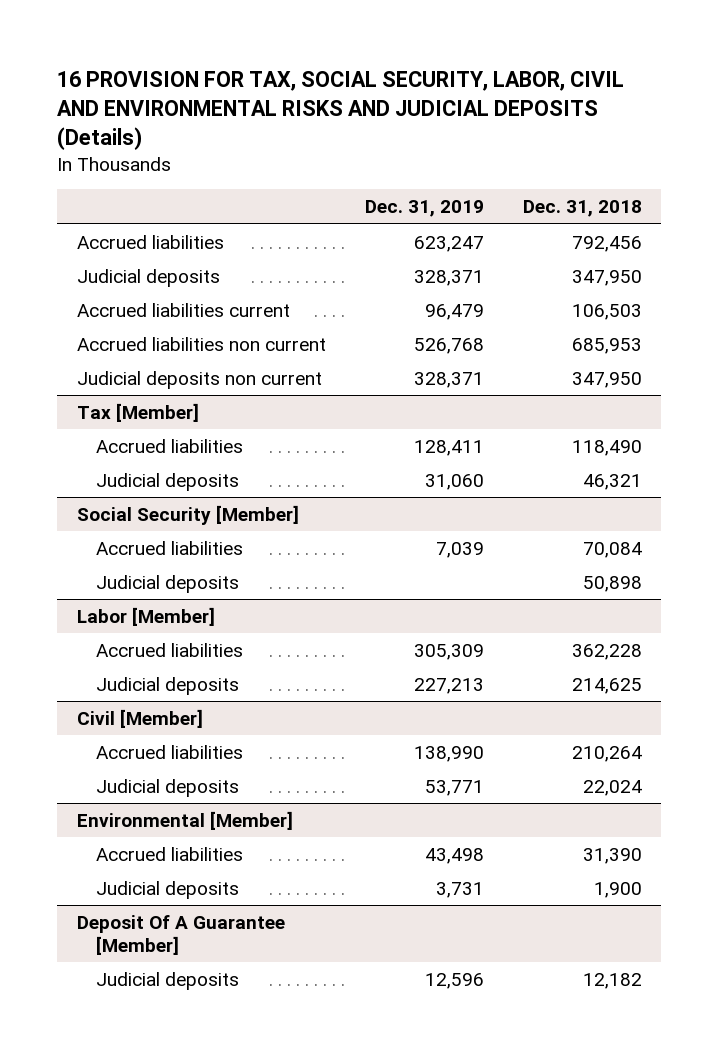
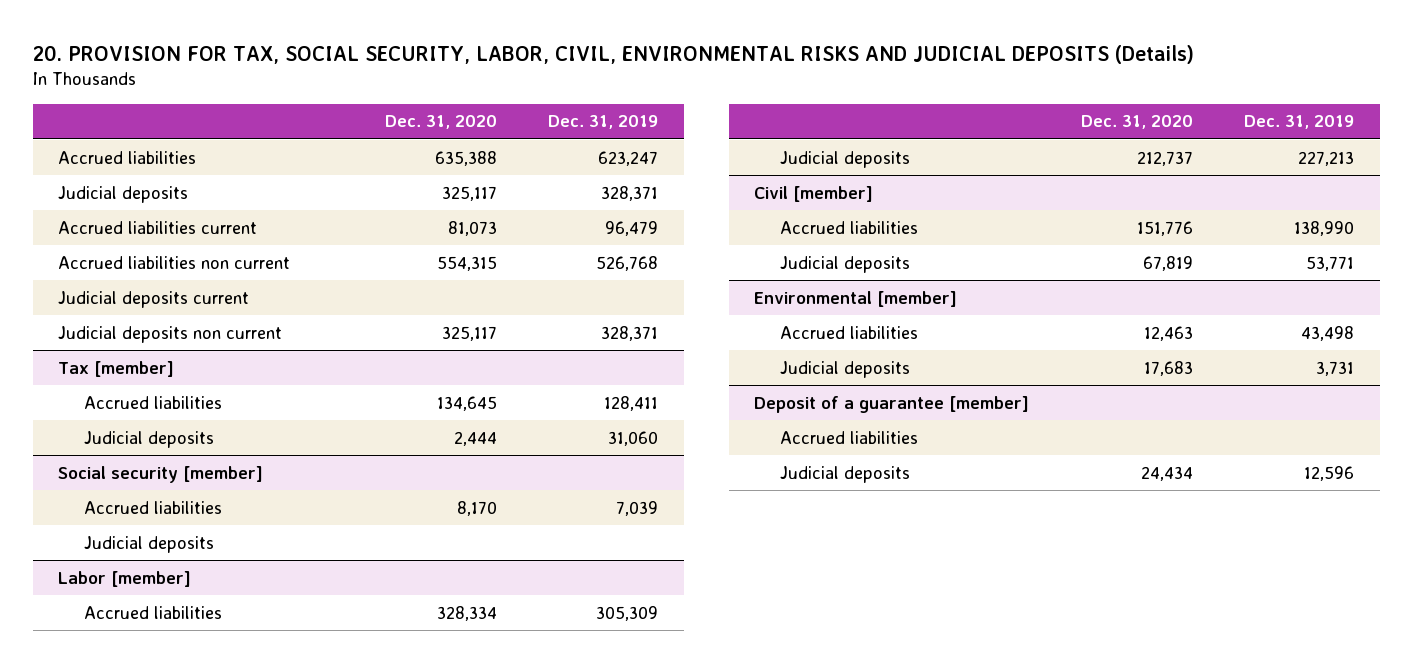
- 16 PROVISION FOR TAX, SOCIAL SECURITY, LABOR, CIVIL AND ENVIRONMENTAL RISKS AND JUDICIAL DEPOSITS (Details)
+ 20. PROVISION FOR TAX, SOCIAL SECURITY, LABOR, CIVIL, ENVIRONMENTAL RISKS AND JUDICIAL DEPOSITS (Details)
- | Dec. 31, 2019 | Dec. 31, 2018
+ | Dec. 31, 2020 | Dec. 31, 2019
+ Judicial deposits current
- Tax [Member]
+ Tax [member]
- Social Security [Member]
+ Social security [member]
- Labor [Member]
+ Labor [member]
- Civil [Member]
+ Civil [member]
- Environmental [Member]
+ Environmental [member]
- Deposit Of A Guarantee [Member]
+ Deposit of a guarantee [member]
+ Accrued liabilities

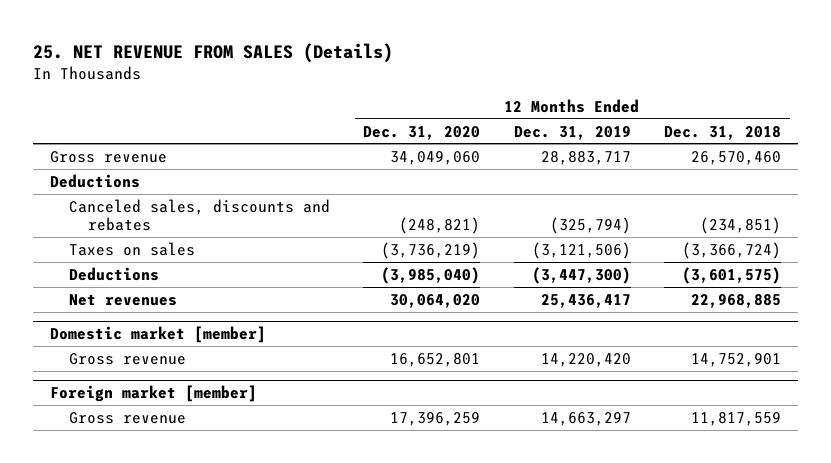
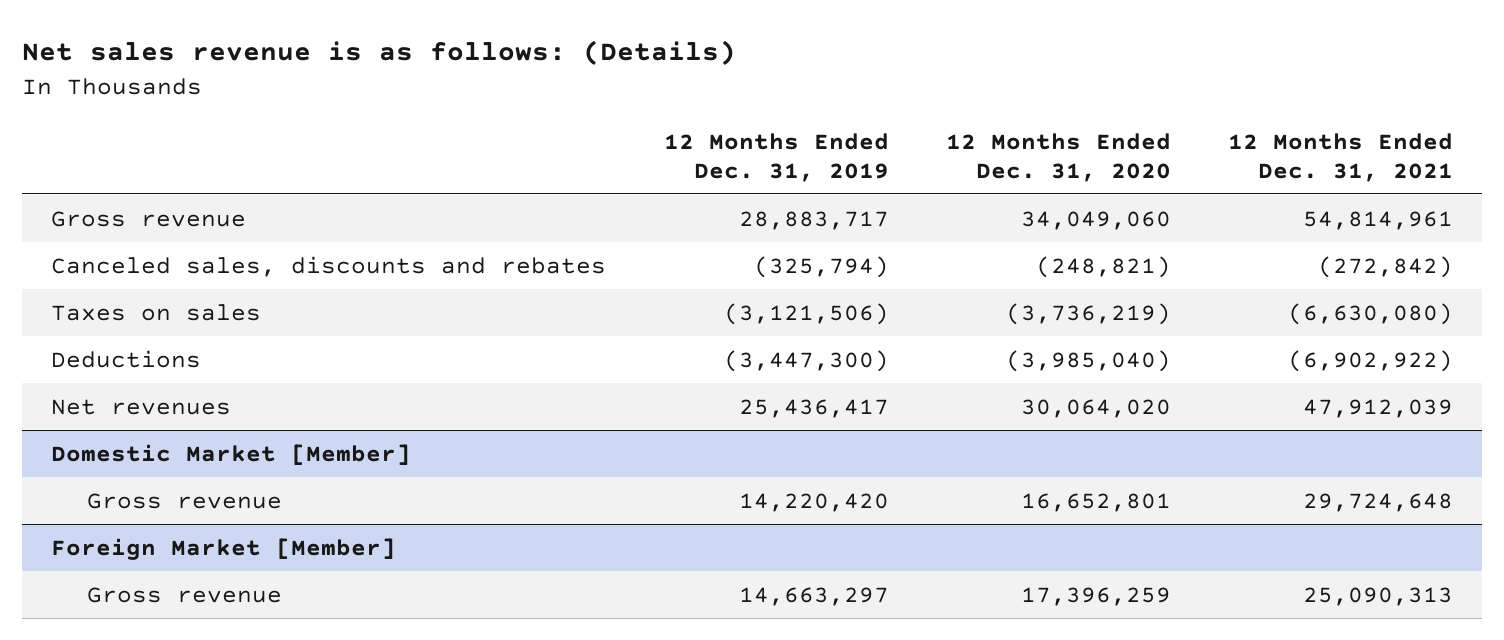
- 25. NET REVENUE FROM SALES (Details)
+ Net sales revenue is as follows: (Details)
- | 12 Months Ended Dec. 31, 2020 | 12 Months Ended Dec. 31, 2019 | 12 Months Ended Dec. 31, 2018
+ | 12 Months Ended Dec. 31, 2019 | 12 Months Ended Dec. 31, 2020 | 12 Months Ended Dec. 31, 2021
- Deductions
- Domestic market [member]
+ Domestic Market [Member]
- Foreign market [member]
+ Foreign Market [Member]

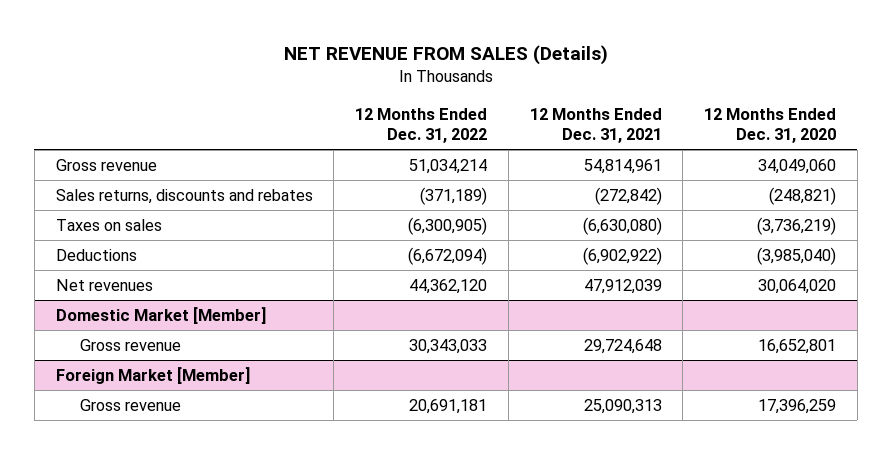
- Net sales revenue is as follows: (Details)
+ NET REVENUE FROM SALES (Details)
- | 12 Months Ended Dec. 31, 2019 | 12 Months Ended Dec. 31, 2020 | 12 Months Ended Dec. 31, 2021
+ | 12 Months Ended Dec. 31, 2022 | 12 Months Ended Dec. 31, 2021 | 12 Months Ended Dec. 31, 2020
- Canceled sales, discounts and rebates | (325,794) | (248,821) | (272,842)
+ Sales returns, discounts and rebates | (371,189) | (272,842) | (248,821)

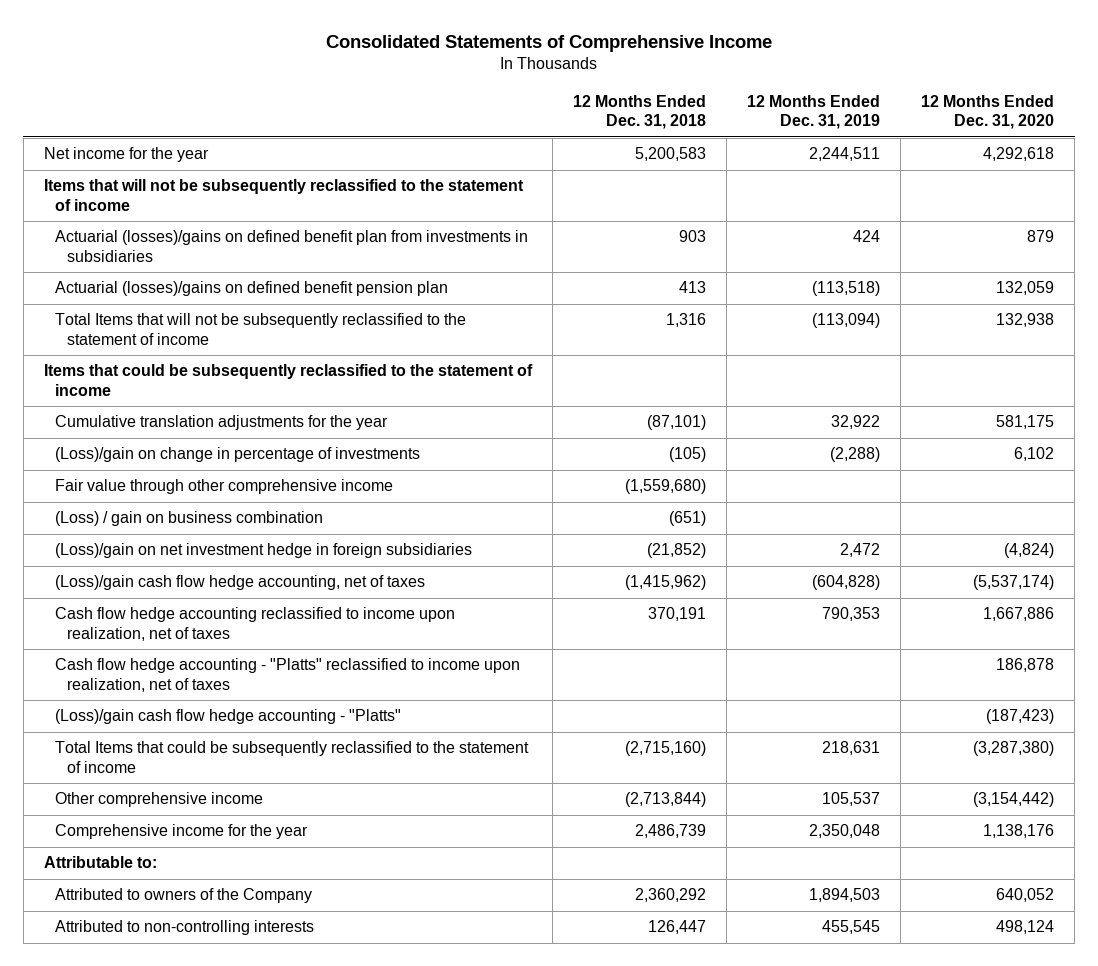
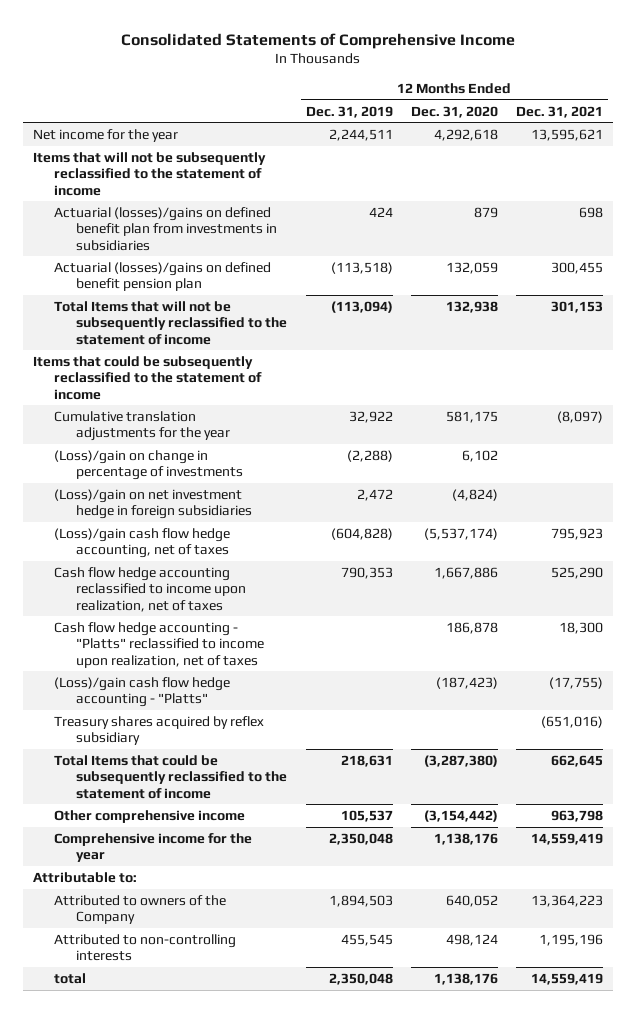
- | 12 Months Ended Dec. 31, 2018 | 12 Months Ended Dec. 31, 2019 | 12 Months Ended Dec. 31, 2020
+ | 12 Months Ended Dec. 31, 2019 | 12 Months Ended Dec. 31, 2020 | 12 Months Ended Dec. 31, 2021
- Fair value through other comprehensive income | (1,559,680) | |
- (Loss) / gain on business combination | (651) | |
+ Treasury shares acquired by reflex subsidiary | | | (651,016)
+ total | 2,350,048 | 1,138,176 | 14,559,419

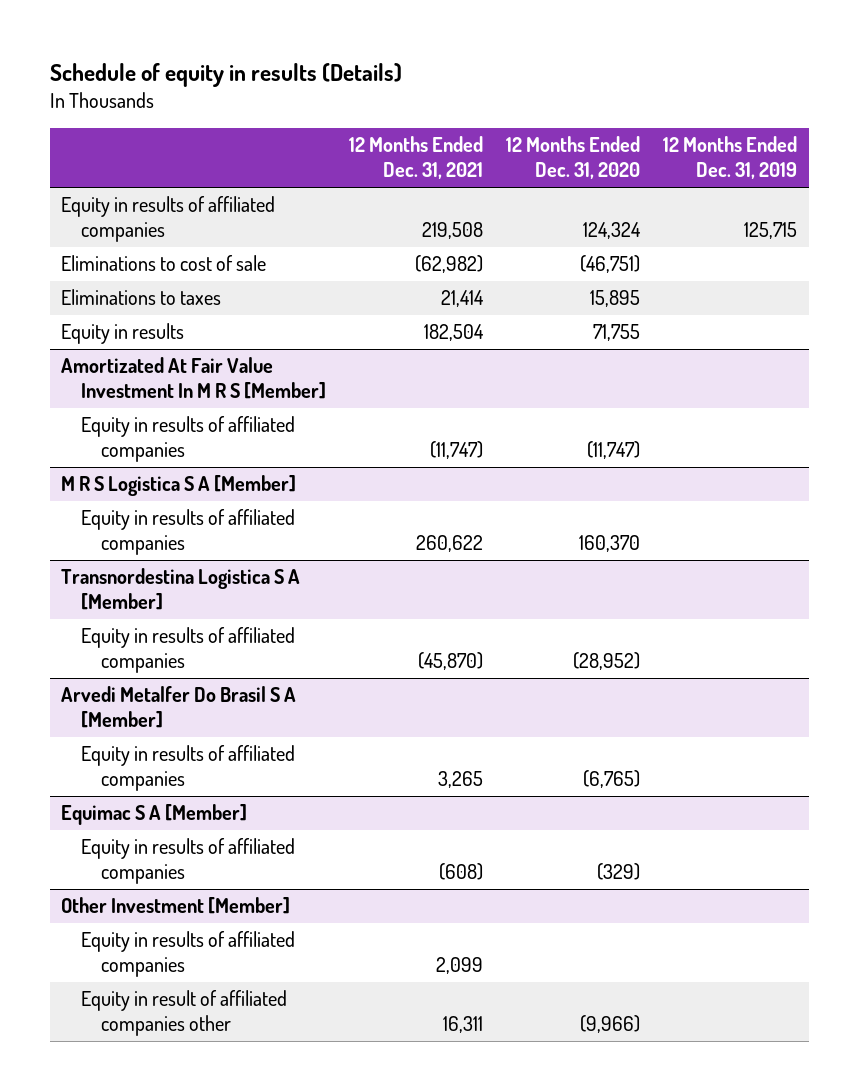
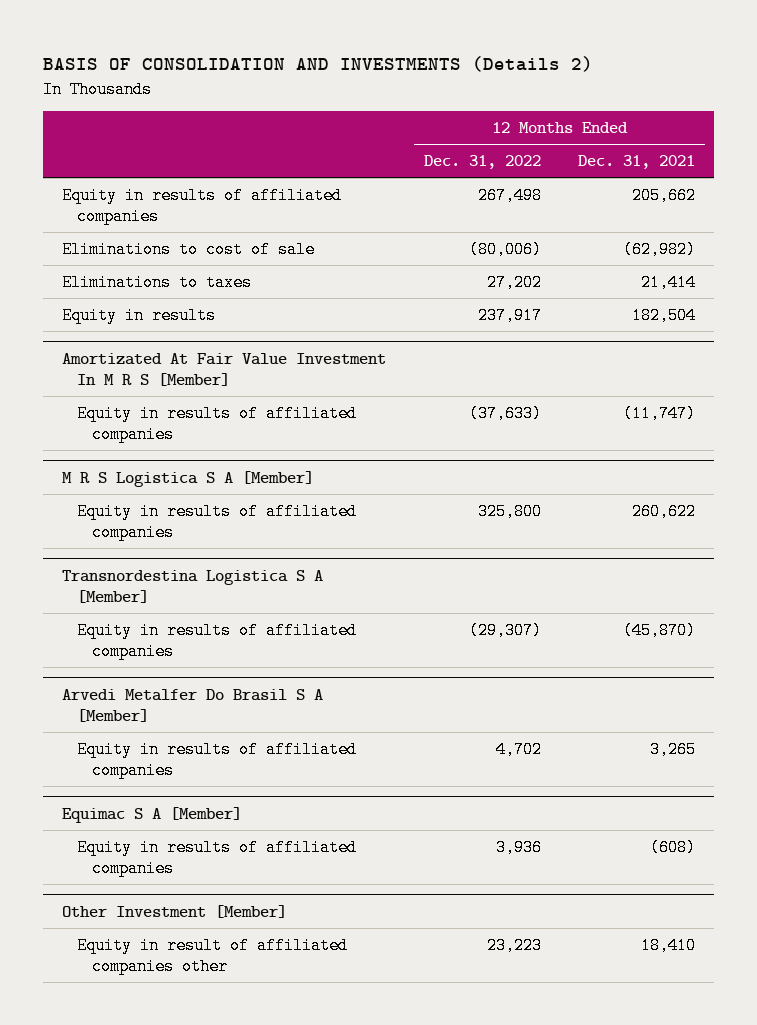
- Schedule of equity in results (Details)
+ BASIS OF CONSOLIDATION AND INVESTMENTS (Details 2)
- | 12 Months Ended Dec. 31, 2021 | 12 Months Ended Dec. 31, 2020 | 12 Months Ended Dec. 31, 2019
+ | 12 Months Ended Dec. 31, 2022 | 12 Months Ended Dec. 31, 2021
- Equity in results of affiliated companies | 219,508 | 124,324 | 125,715
+ Equity in results of affiliated companies | 267,498 | 205,662
@ Other Investment [Member]
- Equity in results of affiliated companies | 2,099 | |
- Equity in result of affiliated companies other | 16,311 | (9,966) |
+ Equity in result of affiliated companies other | 23,223 | 18,410

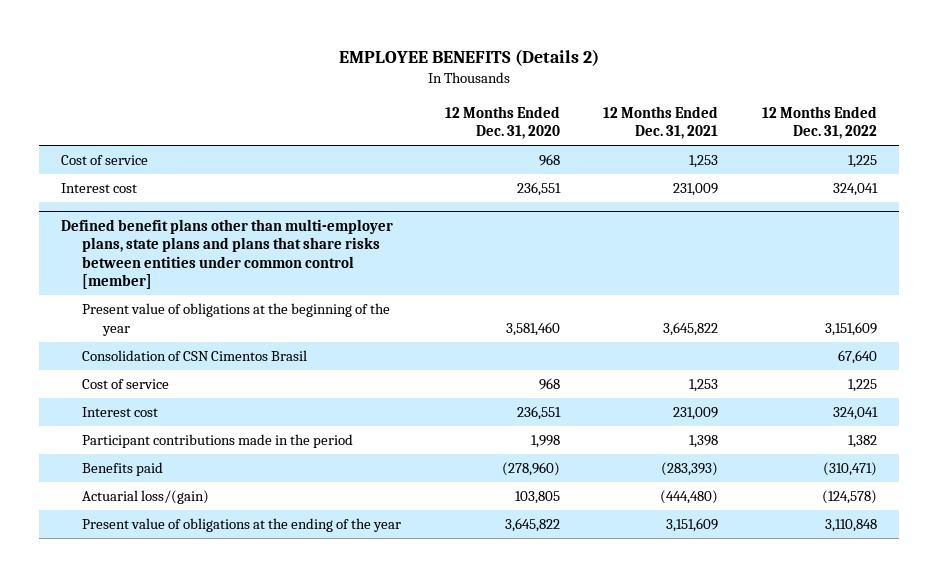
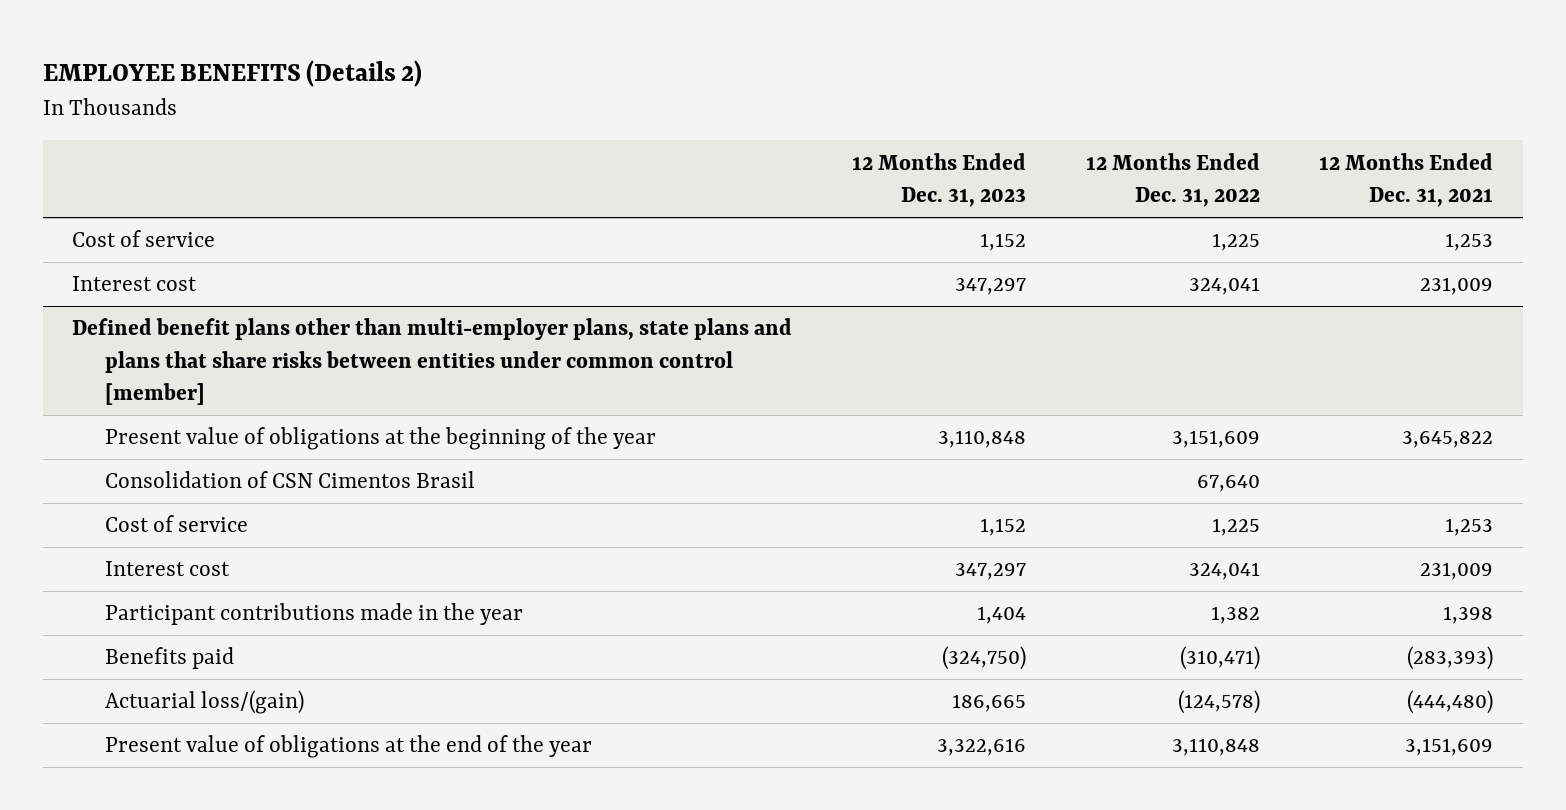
- | 12 Months Ended Dec. 31, 2020 | 12 Months Ended Dec. 31, 2021 | 12 Months Ended Dec. 31, 2022
+ | 12 Months Ended Dec. 31, 2023 | 12 Months Ended Dec. 31, 2022 | 12 Months Ended Dec. 31, 2021
@ Defined benefit plans other than multi-employer plans, state plans and plans that share risks between entities under common control [member]
- Participant contributions made in the period | 1,998 | 1,398 | 1,382
+ Participant contributions made in the year | 1,404 | 1,382 | 1,398
- Present value of obligations at the ending of the year | 3,645,822 | 3,151,609 | 3,110,848
+ Present value of obligations at the end of the year | 3,322,616 | 3,110,848 | 3,151,609

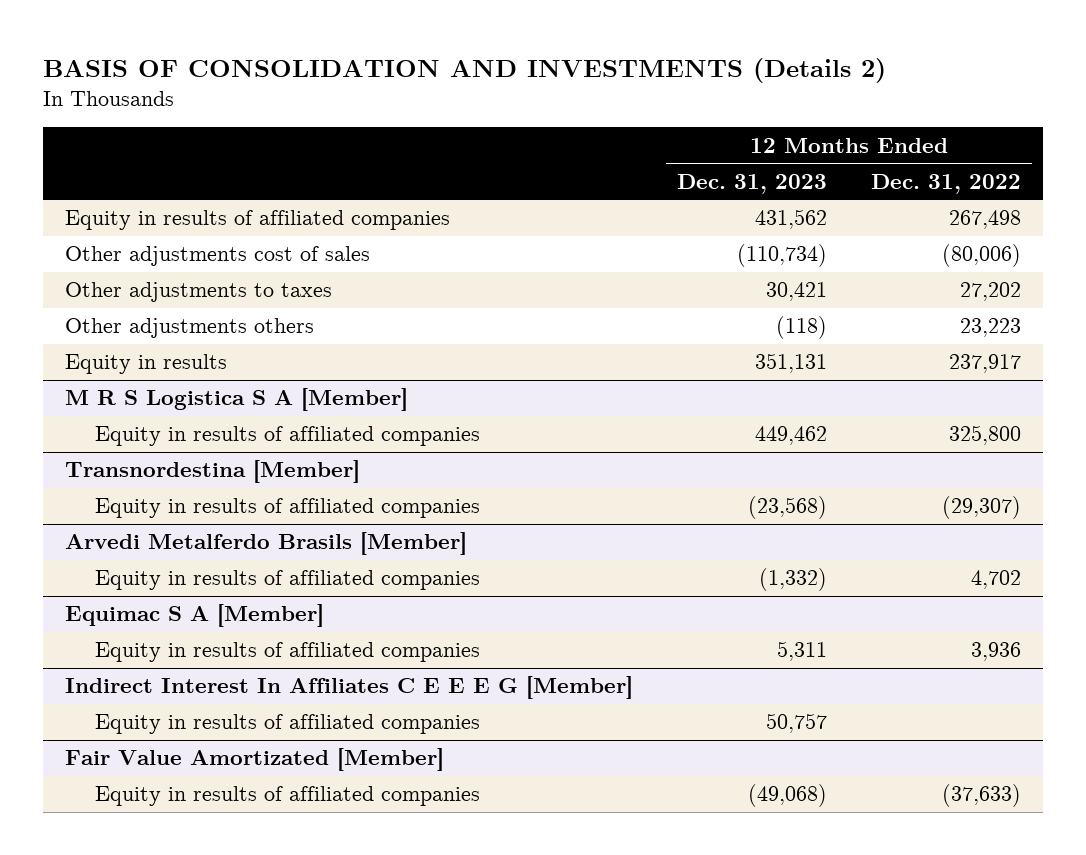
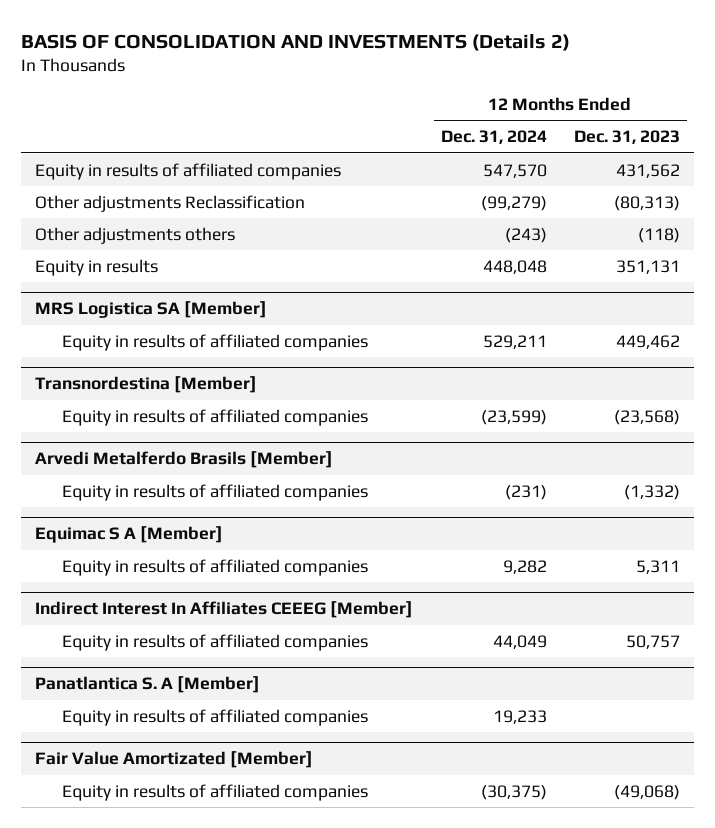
- | 12 Months Ended Dec. 31, 2023 | 12 Months Ended Dec. 31, 2022
+ | 12 Months Ended Dec. 31, 2024 | 12 Months Ended Dec. 31, 2023
- Other adjustments cost of sales | (110,734) | (80,006)
- Other adjustments to taxes | 30,421 | 27,202
+ Other adjustments Reclassification | (99,279) | (80,313)
- M R S Logistica S A [Member]
+ MRS Logistica SA [Member]
- Indirect Interest In Affiliates C E E E G [Member]
+ Indirect Interest In Affiliates CEEEG [Member]
+ Panatlantica S. A [Member]
+ Equity in results of affiliated companies | 19,233 |

